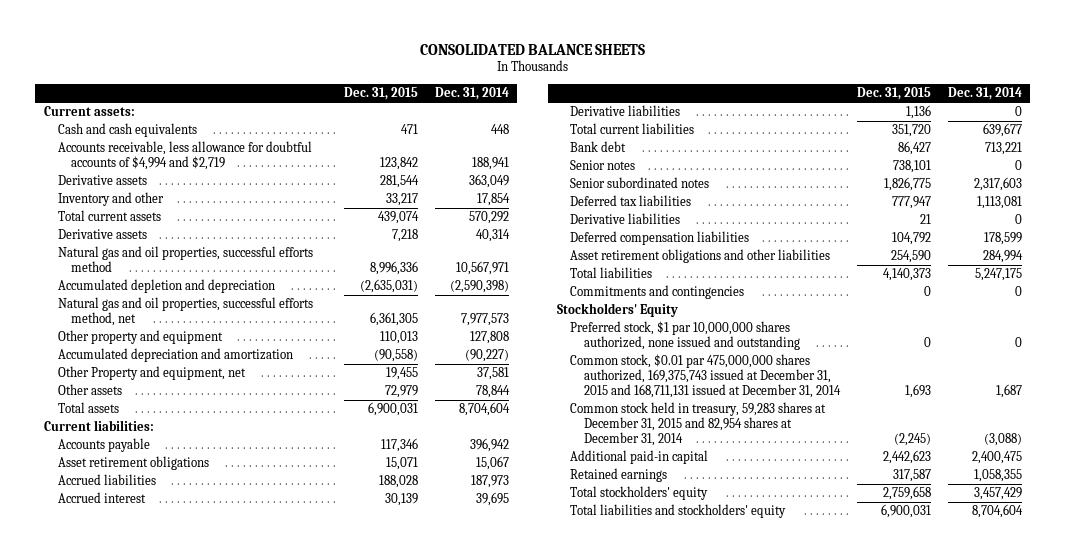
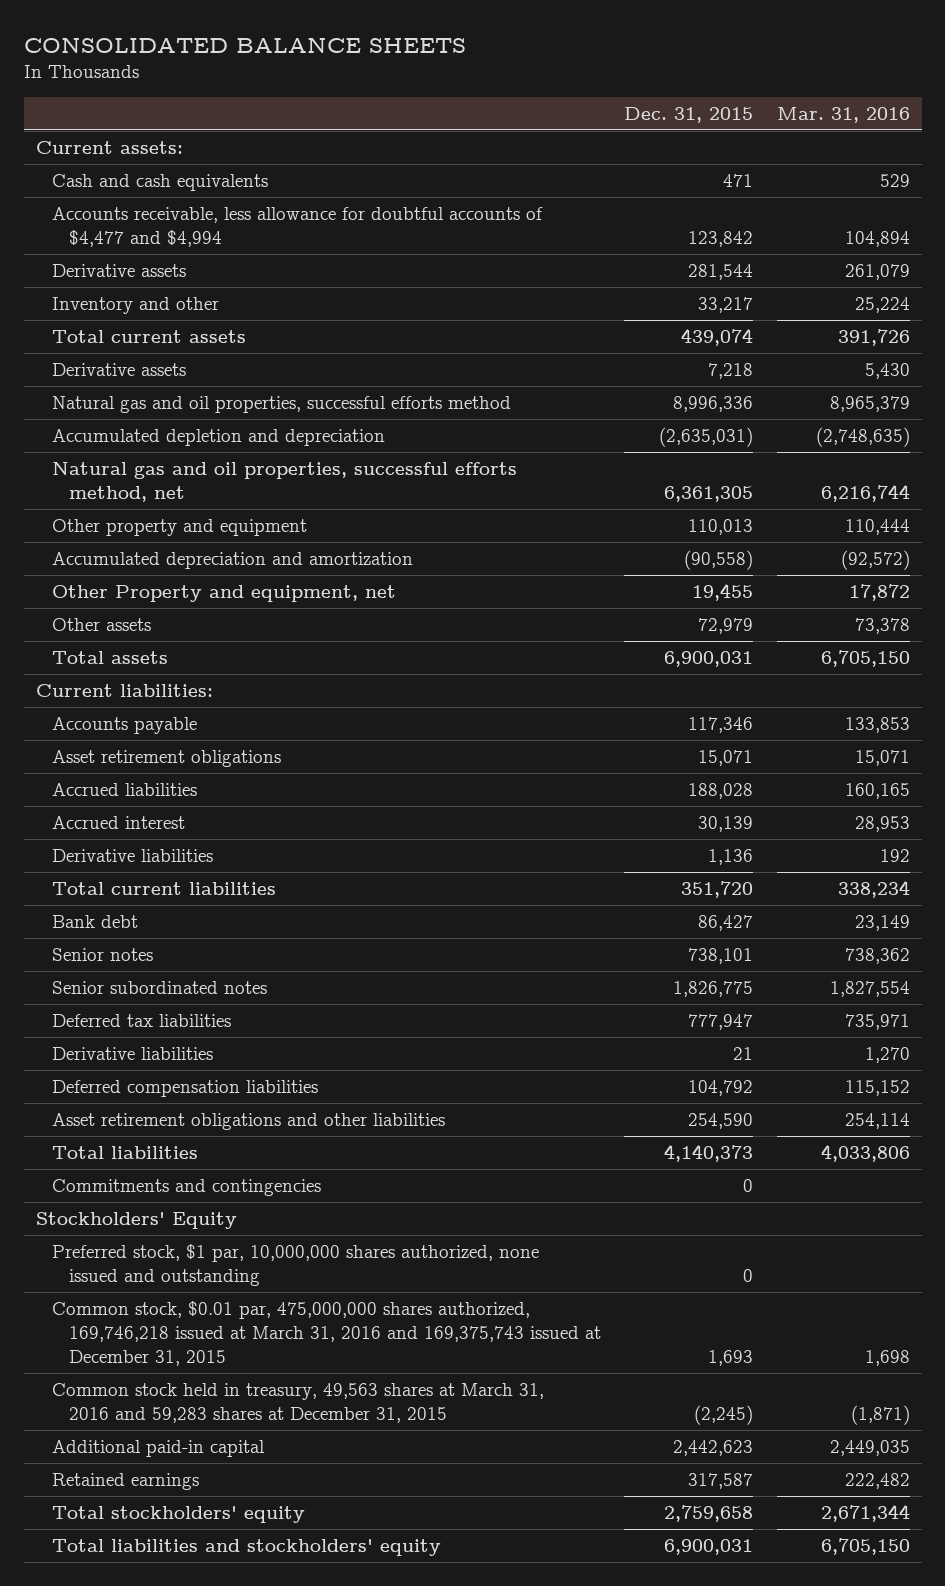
- | Dec. 31, 2015 | Dec. 31, 2014
+ | Dec. 31, 2015 | Mar. 31, 2016
- Accounts receivable, less allowance for doubtful accounts of $4,994 and $2,719 | 123,842 | 188,941
+ Accounts receivable, less allowance for doubtful accounts of $4,477 and $4,994 | 123,842 | 104,894
- Preferred stock, $1 par 10,000,000 shares authorized, none issued and outstanding | 0 | 0
- Common stock, $0.01 par 475,000,000 shares authorized, 169,375,743 issued at December 31, 2015 and 168,711,131 issued at December 31, 2014 | 1,693 | 1,687
- Common stock held in treasury, 59,283 shares at December 31, 2015 and 82,954 shares at December 31, 2014 | (2,245) | (3,088)
+ Preferred stock, $1 par, 10,000,000 shares authorized, none issued and outstanding | 0 |
+ Common stock, $0.01 par, 475,000,000 shares authorized, 169,746,218 issued at March 31, 2016 and 169,375,743 issued at December 31, 2015 | 1,693 | 1,698
+ Common stock held in treasury, 49,563 shares at March 31, 2016 and 59,283 shares at December 31, 2015 | (2,245) | (1,871)

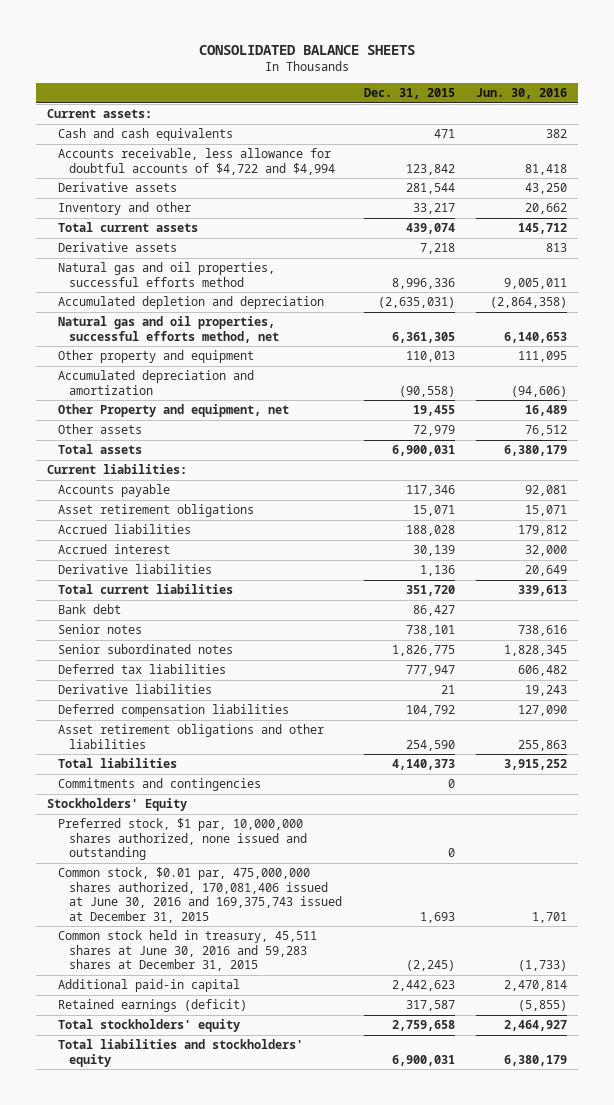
- | Dec. 31, 2015 | Mar. 31, 2016
+ | Dec. 31, 2015 | Jun. 30, 2016
- Accounts receivable, less allowance for doubtful accounts of $4,477 and $4,994 | 123,842 | 104,894
+ Accounts receivable, less allowance for doubtful accounts of $4,722 and $4,994 | 123,842 | 81,418
- Common stock, $0.01 par, 475,000,000 shares authorized, 169,746,218 issued at March 31, 2016 and 169,375,743 issued at December 31, 2015 | 1,693 | 1,698
- Common stock held in treasury, 49,563 shares at March 31, 2016 and 59,283 shares at December 31, 2015 | (2,245) | (1,871)
+ Common stock, $0.01 par, 475,000,000 shares authorized, 170,081,406 issued at June 30, 2016 and 169,375,743 issued at December 31, 2015 | 1,693 | 1,701
+ Common stock held in treasury, 45,511 shares at June 30, 2016 and 59,283 shares at December 31, 2015 | (2,245) | (1,733)
- Retained earnings | 317,587 | 222,482
+ Retained earnings (deficit) | 317,587 | (5,855)

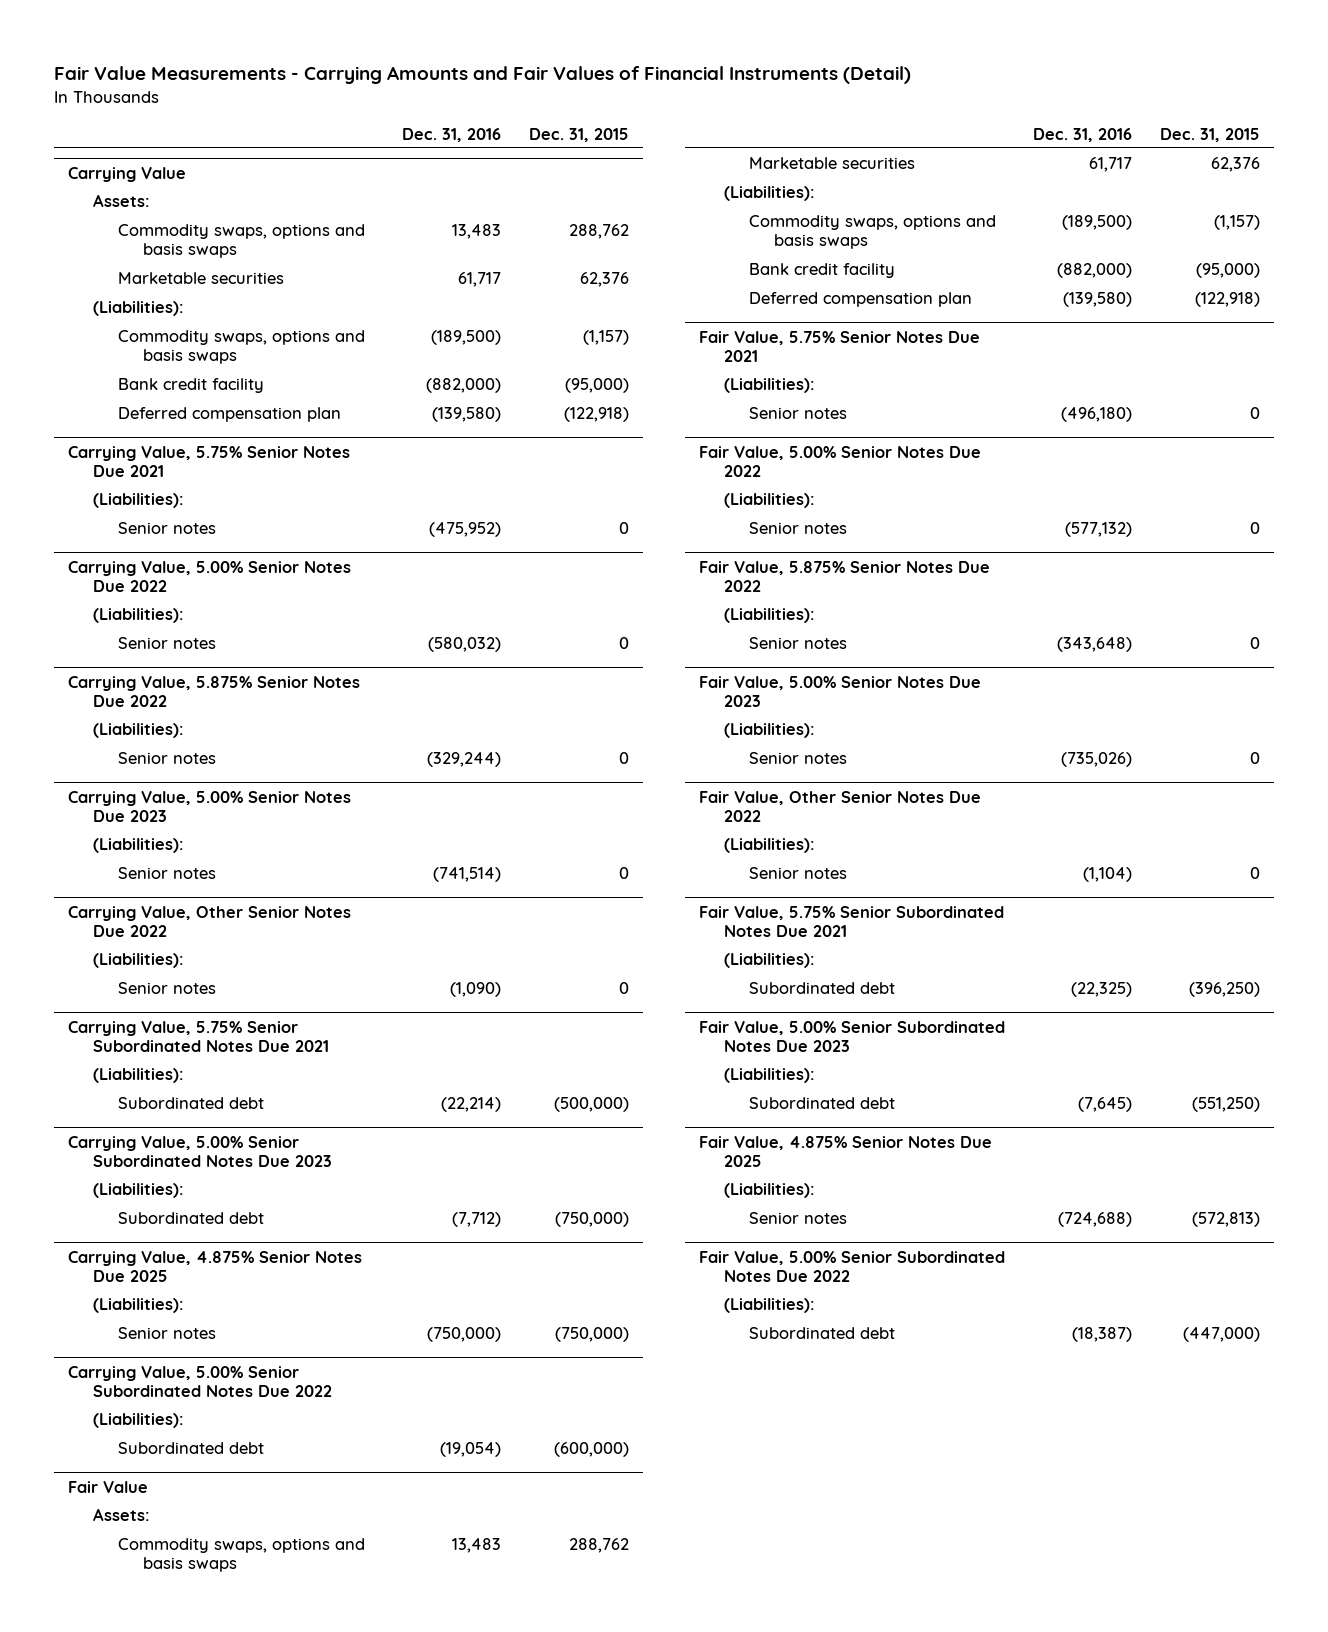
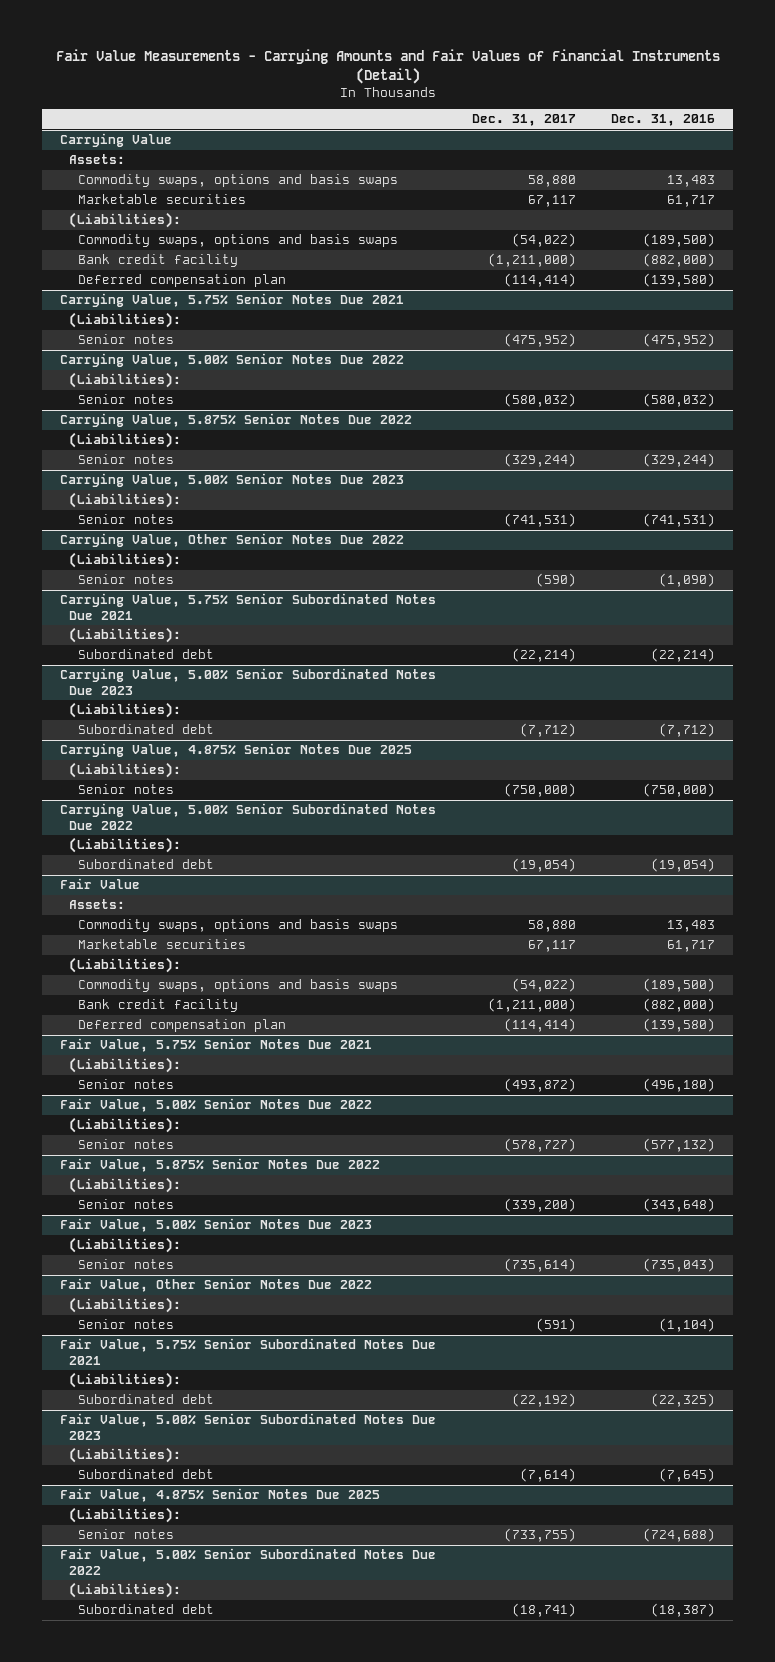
- | Dec. 31, 2016 | Dec. 31, 2015
+ | Dec. 31, 2017 | Dec. 31, 2016
@ Carrying Value, 5.00% Senior Notes Due 2023
- Senior notes | (741,514) | 0
+ Senior notes | (741,531) | (741,531)
@ Fair Value, 5.00% Senior Notes Due 2023
- Senior notes | (735,026) | 0
+ Senior notes | (735,614) | (735,043)

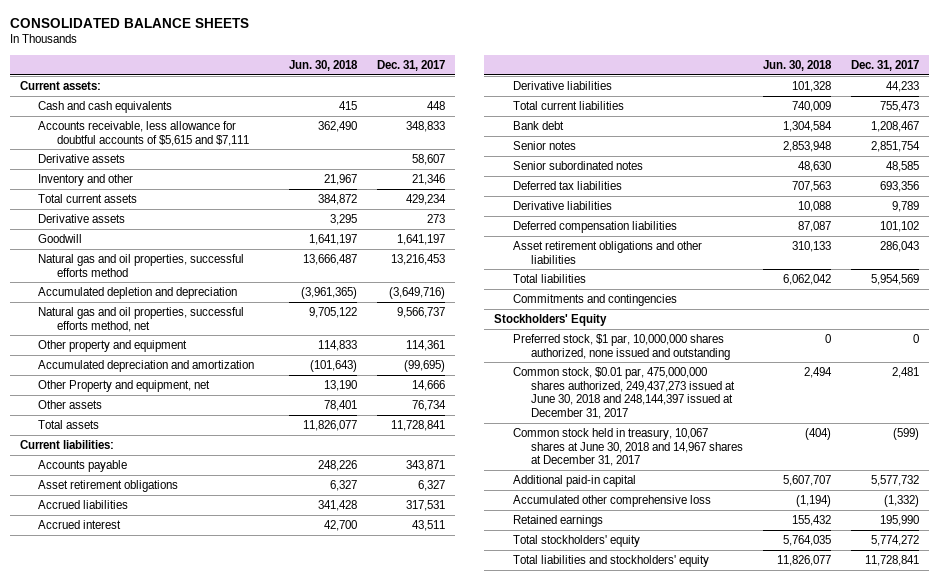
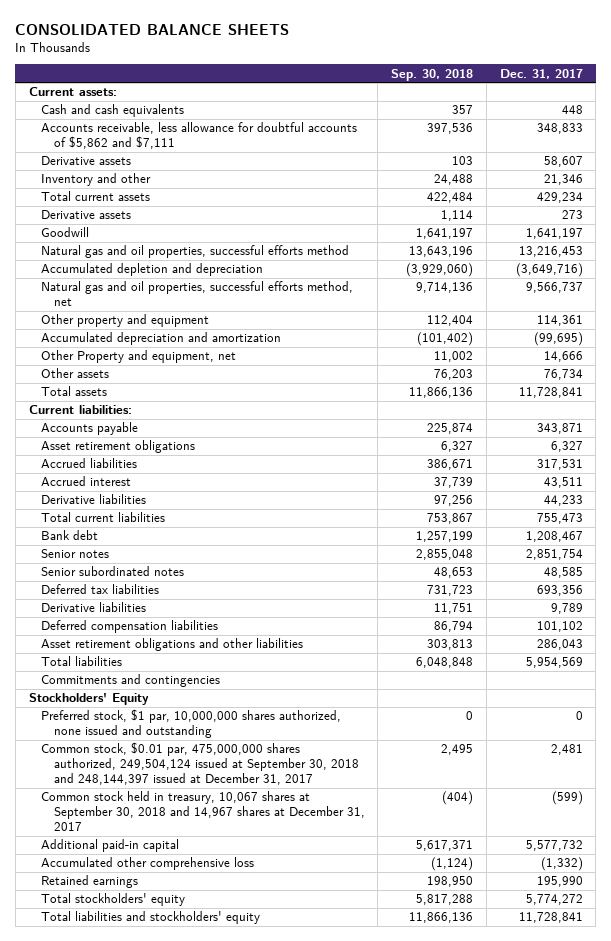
- | Jun. 30, 2018 | Dec. 31, 2017
+ | Sep. 30, 2018 | Dec. 31, 2017
- Accounts receivable, less allowance for doubtful accounts of $5,615 and $7,111 | 362,490 | 348,833
+ Accounts receivable, less allowance for doubtful accounts of $5,862 and $7,111 | 397,536 | 348,833
- Common stock, $0.01 par, 475,000,000 shares authorized, 249,437,273 issued at June 30, 2018 and 248,144,397 issued at December 31, 2017 | 2,494 | 2,481
- Common stock held in treasury, 10,067 shares at June 30, 2018 and 14,967 shares at December 31, 2017 | (404) | (599)
+ Common stock, $0.01 par, 475,000,000 shares authorized, 249,504,124 issued at September 30, 2018 and 248,144,397 issued at December 31, 2017 | 2,495 | 2,481
+ Common stock held in treasury, 10,067 shares at September 30, 2018 and 14,967 shares at December 31, 2017 | (404) | (599)

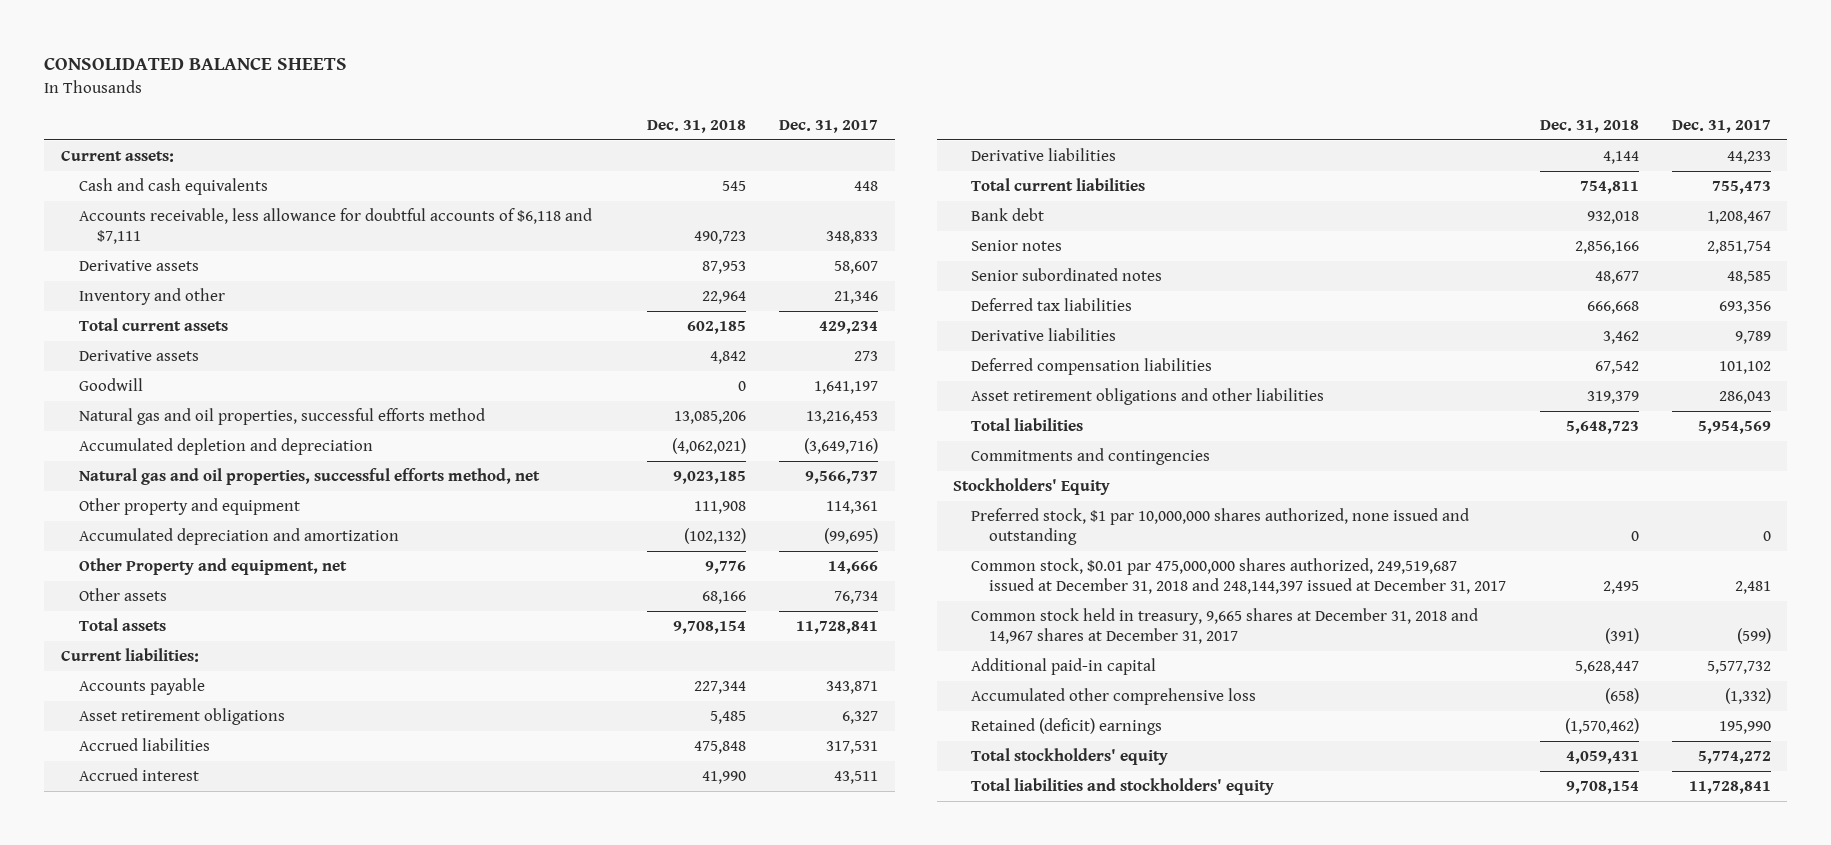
- | Sep. 30, 2018 | Dec. 31, 2017
+ | Dec. 31, 2018 | Dec. 31, 2017
- Accounts receivable, less allowance for doubtful accounts of $5,862 and $7,111 | 397,536 | 348,833
+ Accounts receivable, less allowance for doubtful accounts of $6,118 and $7,111 | 490,723 | 348,833
- Preferred stock, $1 par, 10,000,000 shares authorized, none issued and outstanding | 0 | 0
- Common stock, $0.01 par, 475,000,000 shares authorized, 249,504,124 issued at September 30, 2018 and 248,144,397 issued at December 31, 2017 | 2,495 | 2,481
- Common stock held in treasury, 10,067 shares at September 30, 2018 and 14,967 shares at December 31, 2017 | (404) | (599)
+ Preferred stock, $1 par 10,000,000 shares authorized, none issued and outstanding | 0 | 0
+ Common stock, $0.01 par 475,000,000 shares authorized, 249,519,687 issued at December 31, 2018 and 248,144,397 issued at December 31, 2017 | 2,495 | 2,481
+ Common stock held in treasury, 9,665 shares at December 31, 2018 and 14,967 shares at December 31, 2017 | (391) | (599)
- Retained earnings | 198,950 | 195,990
+ Retained (deficit) earnings | (1,570,462) | 195,990

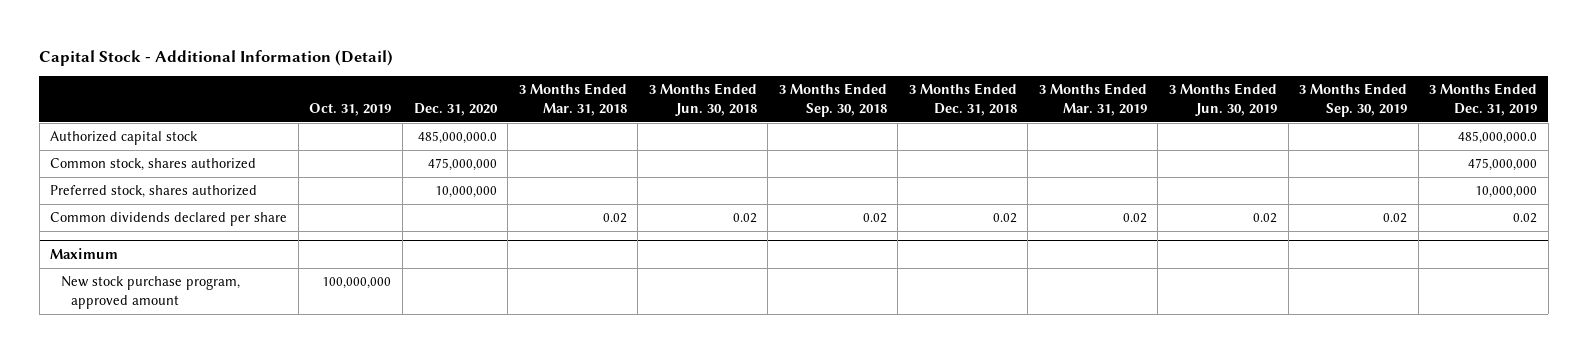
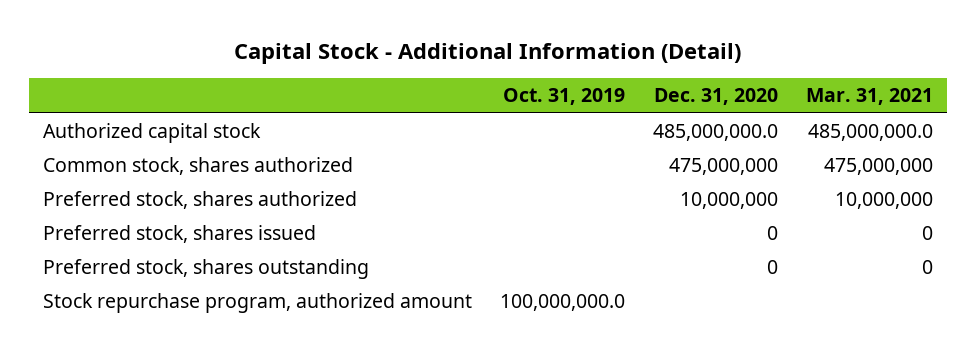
- | Oct. 31, 2019 | Dec. 31, 2020 | 3 Months Ended Mar. 31, 2018 | 3 Months Ended Jun. 30, 2018 | 3 Months Ended Sep. 30, 2018 | 3 Months Ended Dec. 31, 2018 | 3 Months Ended Mar. 31, 2019 | 3 Months Ended Jun. 30, 2019 | 3 Months Ended Sep. 30, 2019 | 3 Months Ended Dec. 31, 2019
+ | Oct. 31, 2019 | Dec. 31, 2020 | Mar. 31, 2021
- Common dividends declared per share | | | 0.02 | 0.02 | 0.02 | 0.02 | 0.02 | 0.02 | 0.02 | 0.02
- Maximum
- New stock purchase program, approved amount | 100,000,000 | | | | | | | | |
+ Preferred stock, shares issued | | 0 | 0
+ Preferred stock, shares outstanding | | 0 | 0
+ Stock repurchase program, authorized amount | 100,000,000.0 | |

